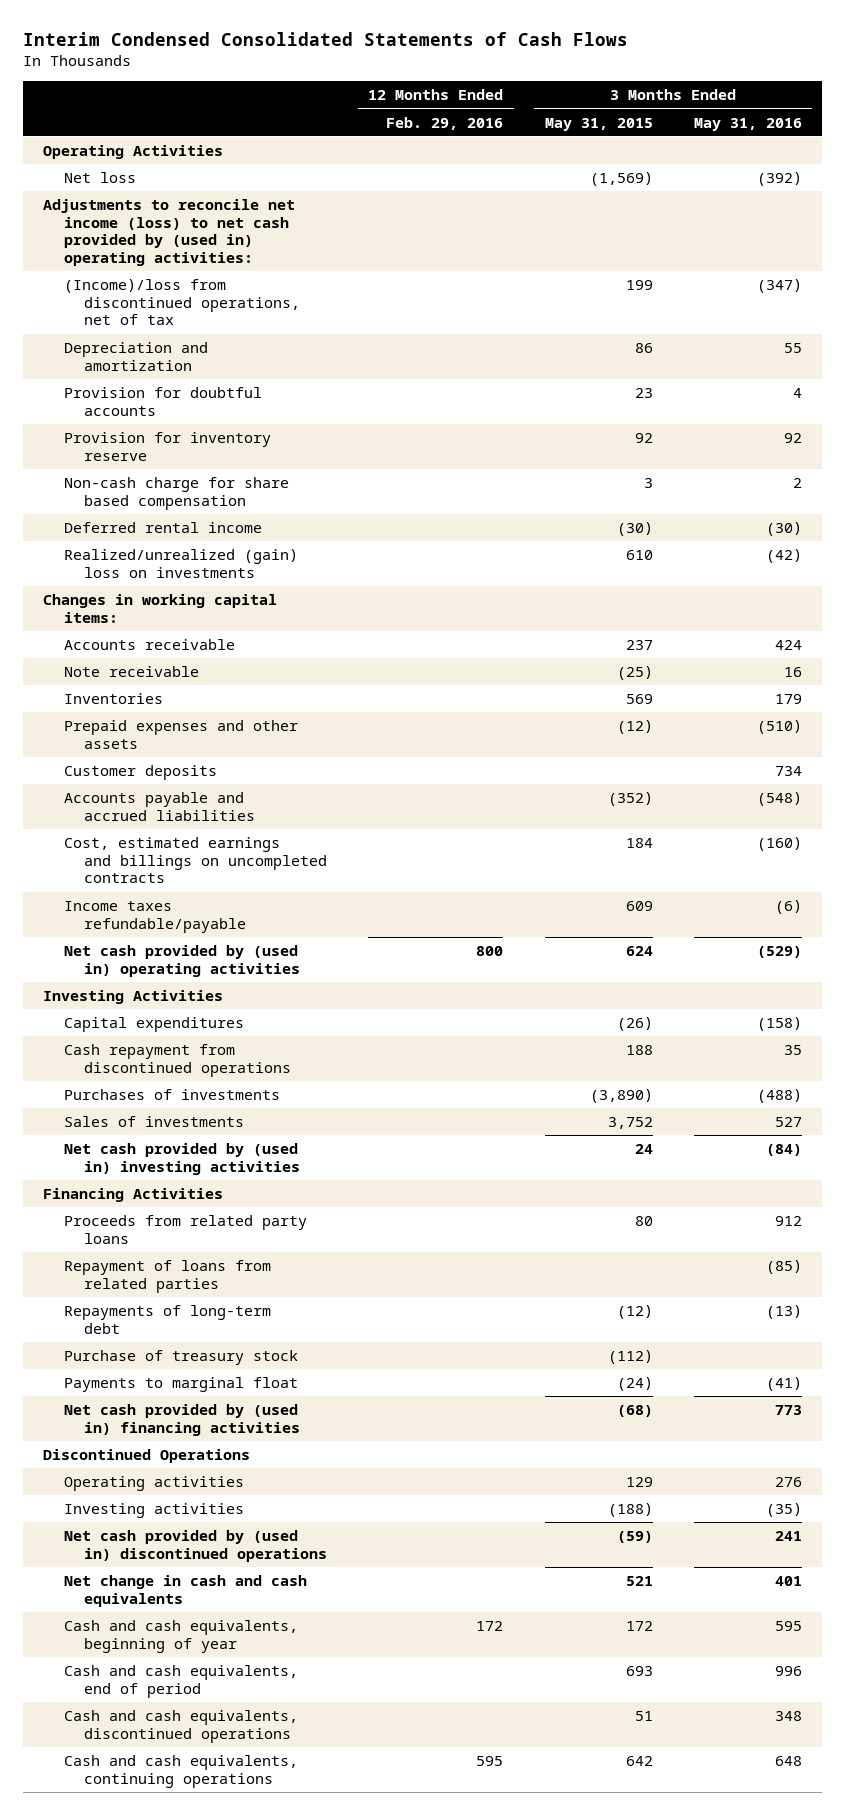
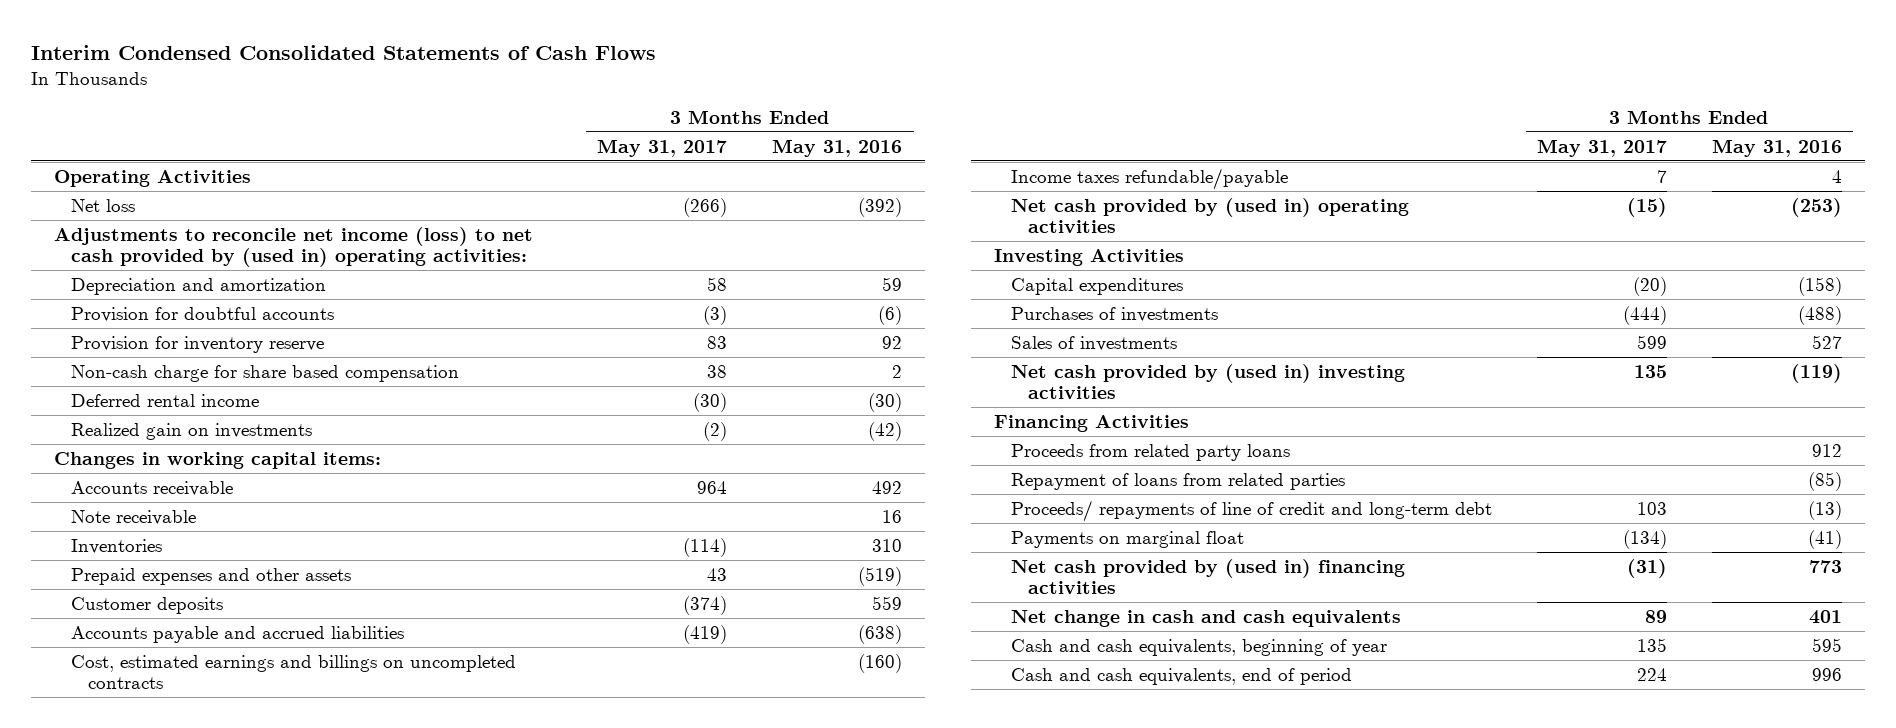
- | 12 Months Ended Feb. 29, 2016 | 3 Months Ended May 31, 2015 | 3 Months Ended May 31, 2016
+ | 3 Months Ended May 31, 2017 | 3 Months Ended May 31, 2016
- (Income)/loss from discontinued operations, net of tax | | 199 | (347)
- Depreciation and amortization | | 86 | 55
- Provision for doubtful accounts | | 23 | 4
+ Depreciation and amortization | 58 | 59
+ Provision for doubtful accounts | (3) | (6)
- Realized/unrealized (gain) loss on investments | | 610 | (42)
+ Realized gain on investments | (2) | (42)
- Accounts receivable | | 237 | 424
+ Accounts receivable | 964 | 492
- Inventories | | 569 | 179
- Prepaid expenses and other assets | | (12) | (510)
- Customer deposits | | | 734
- Accounts payable and accrued liabilities | | (352) | (548)
+ Inventories | (114) | 310
+ Prepaid expenses and other assets | 43 | (519)
+ Customer deposits | (374) | 559
+ Accounts payable and accrued liabilities | (419) | (638)
- Income taxes refundable/payable | | 609 | (6)
- Net cash provided by (used in) operating activities | 800 | 624 | (529)
+ Income taxes refundable/payable | 7 | 4
+ Net cash provided by (used in) operating activities | (15) | (253)
- Cash repayment from discontinued operations | | 188 | 35
- Net cash provided by (used in) investing activities | | 24 | (84)
+ Net cash provided by (used in) investing activities | 135 | (119)
- Repayments of long-term debt | | (12) | (13)
- Purchase of treasury stock | | (112) |
- Payments to marginal float | | (24) | (41)
+ Proceeds/ repayments of line of credit and long-term debt | 103 | (13)
+ Payments on marginal float | (134) | (41)
- Discontinued Operations
- Operating activities | | 129 | 276
- Investing activities | | (188) | (35)
- Net cash provided by (used in) discontinued operations | | (59) | 241
- Cash and cash equivalents, discontinued operations | | 51 | 348
- Cash and cash equivalents, continuing operations | 595 | 642 | 648

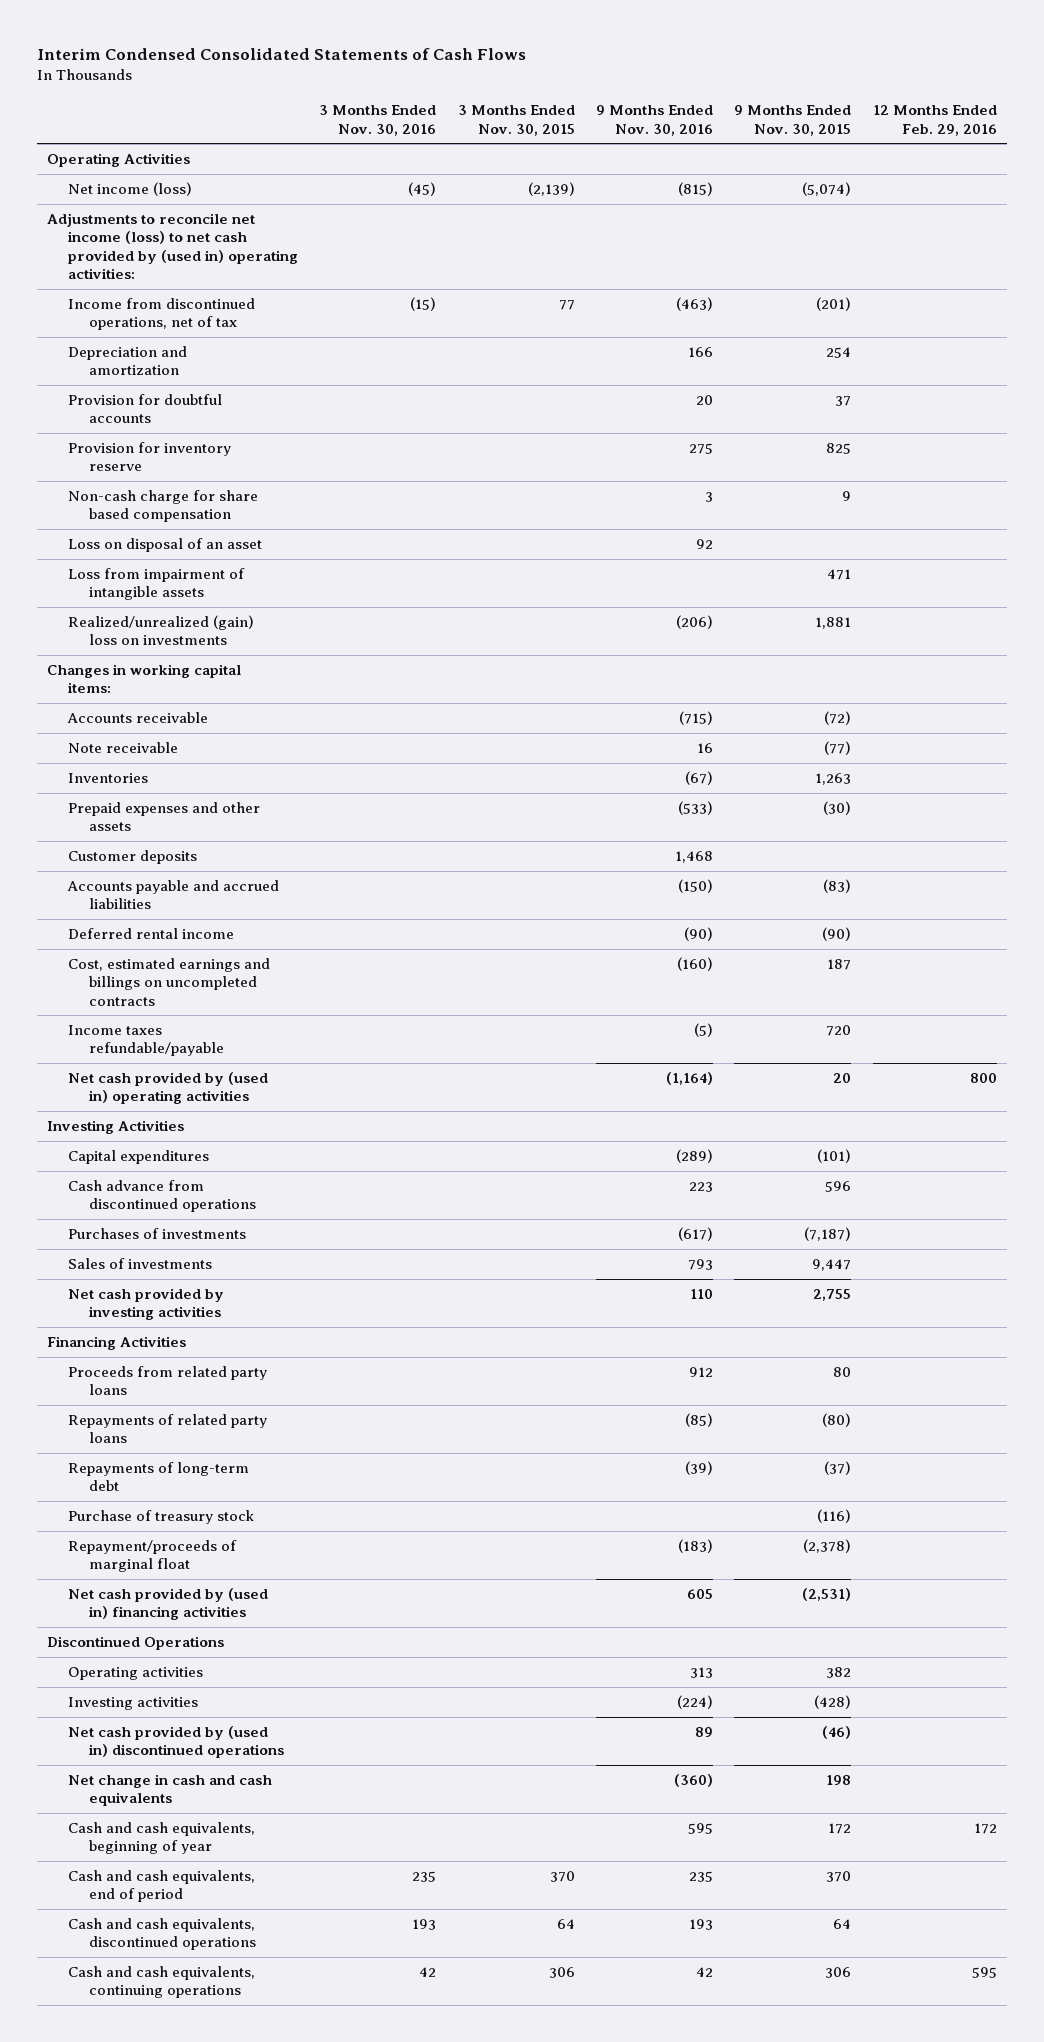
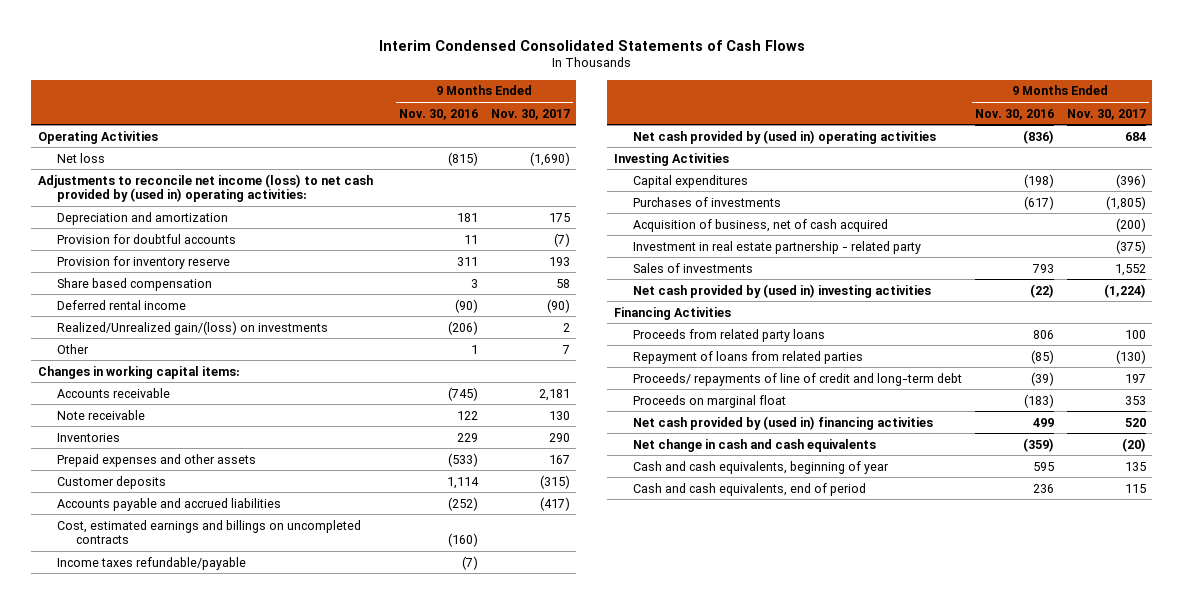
- | 3 Months Ended Nov. 30, 2016 | 3 Months Ended Nov. 30, 2015 | 9 Months Ended Nov. 30, 2016 | 9 Months Ended Nov. 30, 2015 | 12 Months Ended Feb. 29, 2016
+ | 9 Months Ended Nov. 30, 2016 | 9 Months Ended Nov. 30, 2017
- Net income (loss) | (45) | (2,139) | (815) | (5,074) |
+ Net loss | (815) | (1,690)
- Income from discontinued operations, net of tax | (15) | 77 | (463) | (201) |
- Depreciation and amortization | | | 166 | 254 |
- Provision for doubtful accounts | | | 20 | 37 |
- Provision for inventory reserve | | | 275 | 825 |
- Non-cash charge for share based compensation | | | 3 | 9 |
- Loss on disposal of an asset | | | 92 | |
- Loss from impairment of intangible assets | | | | 471 |
- Realized/unrealized (gain) loss on investments | | | (206) | 1,881 |
+ Depreciation and amortization | 181 | 175
+ Provision for doubtful accounts | 11 | (7)
+ Provision for inventory reserve | 311 | 193
+ Share based compensation | 3 | 58
moved up: Deferred rental income | (90) | (90)
+ Realized/Unrealized gain/(loss) on investments | (206) | 2
+ Other | 1 | 7
- Accounts receivable | | | (715) | (72) |
- Note receivable | | | 16 | (77) |
- Inventories | | | (67) | 1,263 |
+ Accounts receivable | (745) | 2,181
+ Note receivable | 122 | 130
+ Inventories | 229 | 290
- Customer deposits | | | 1,468 | |
- Accounts payable and accrued liabilities | | | (150) | (83) |
+ Customer deposits | 1,114 | (315)
+ Accounts payable and accrued liabilities | (252) | (417)
- Income taxes refundable/payable | | | (5) | 720 |
- Net cash provided by (used in) operating activities | | | (1,164) | 20 | 800
+ Income taxes refundable/payable | (7) |
+ Net cash provided by (used in) operating activities | (836) | 684
- Capital expenditures | | | (289) | (101) |
- Cash advance from discontinued operations | | | 223 | 596 |
+ Capital expenditures | (198) | (396)
+ Acquisition of business, net of cash acquired | | (200)
+ Investment in real estate partnership - related party | | (375)
- Net cash provided by investing activities | | | 110 | 2,755 |
+ Net cash provided by (used in) investing activities | (22) | (1,224)
- Proceeds from related party loans | | | 912 | 80 |
- Repayments of related party loans | | | (85) | (80) |
- Repayments of long-term debt | | | (39) | (37) |
- Purchase of treasury stock | | | | (116) |
- Repayment/proceeds of marginal float | | | (183) | (2,378) |
- Net cash provided by (used in) financing activities | | | 605 | (2,531) |
- Discontinued Operations
- Operating activities | | | 313 | 382 |
- Investing activities | | | (224) | (428) |
- Net cash provided by (used in) discontinued operations | | | 89 | (46) |
- Net change in cash and cash equivalents | | | (360) | 198 |
+ Proceeds from related party loans | 806 | 100
+ Repayment of loans from related parties | (85) | (130)
+ Proceeds/ repayments of line of credit and long-term debt | (39) | 197
+ Proceeds on marginal float | (183) | 353
+ Net cash provided by (used in) financing activities | 499 | 520
+ Net change in cash and cash equivalents | (359) | (20)
- Cash and cash equivalents, end of period | 235 | 370 | 235 | 370 |
- Cash and cash equivalents, discontinued operations | 193 | 64 | 193 | 64 |
- Cash and cash equivalents, continuing operations | 42 | 306 | 42 | 306 | 595
+ Cash and cash equivalents, end of period | 236 | 115

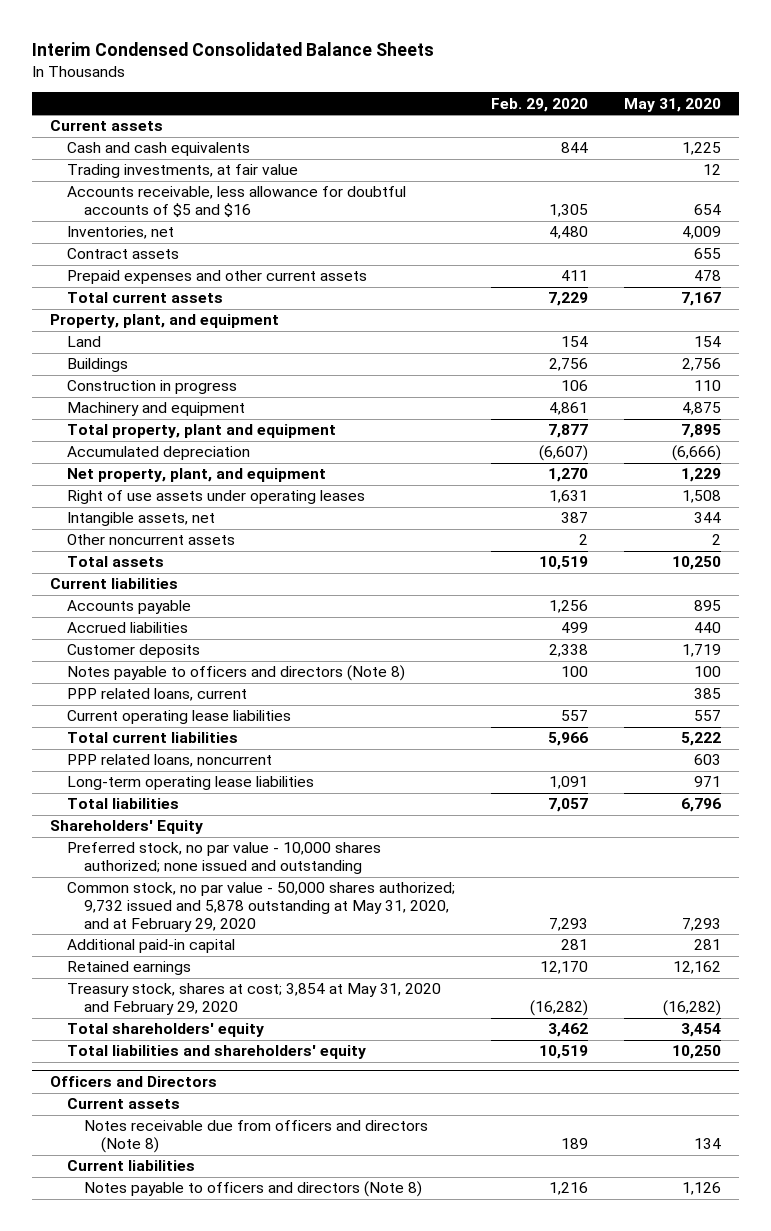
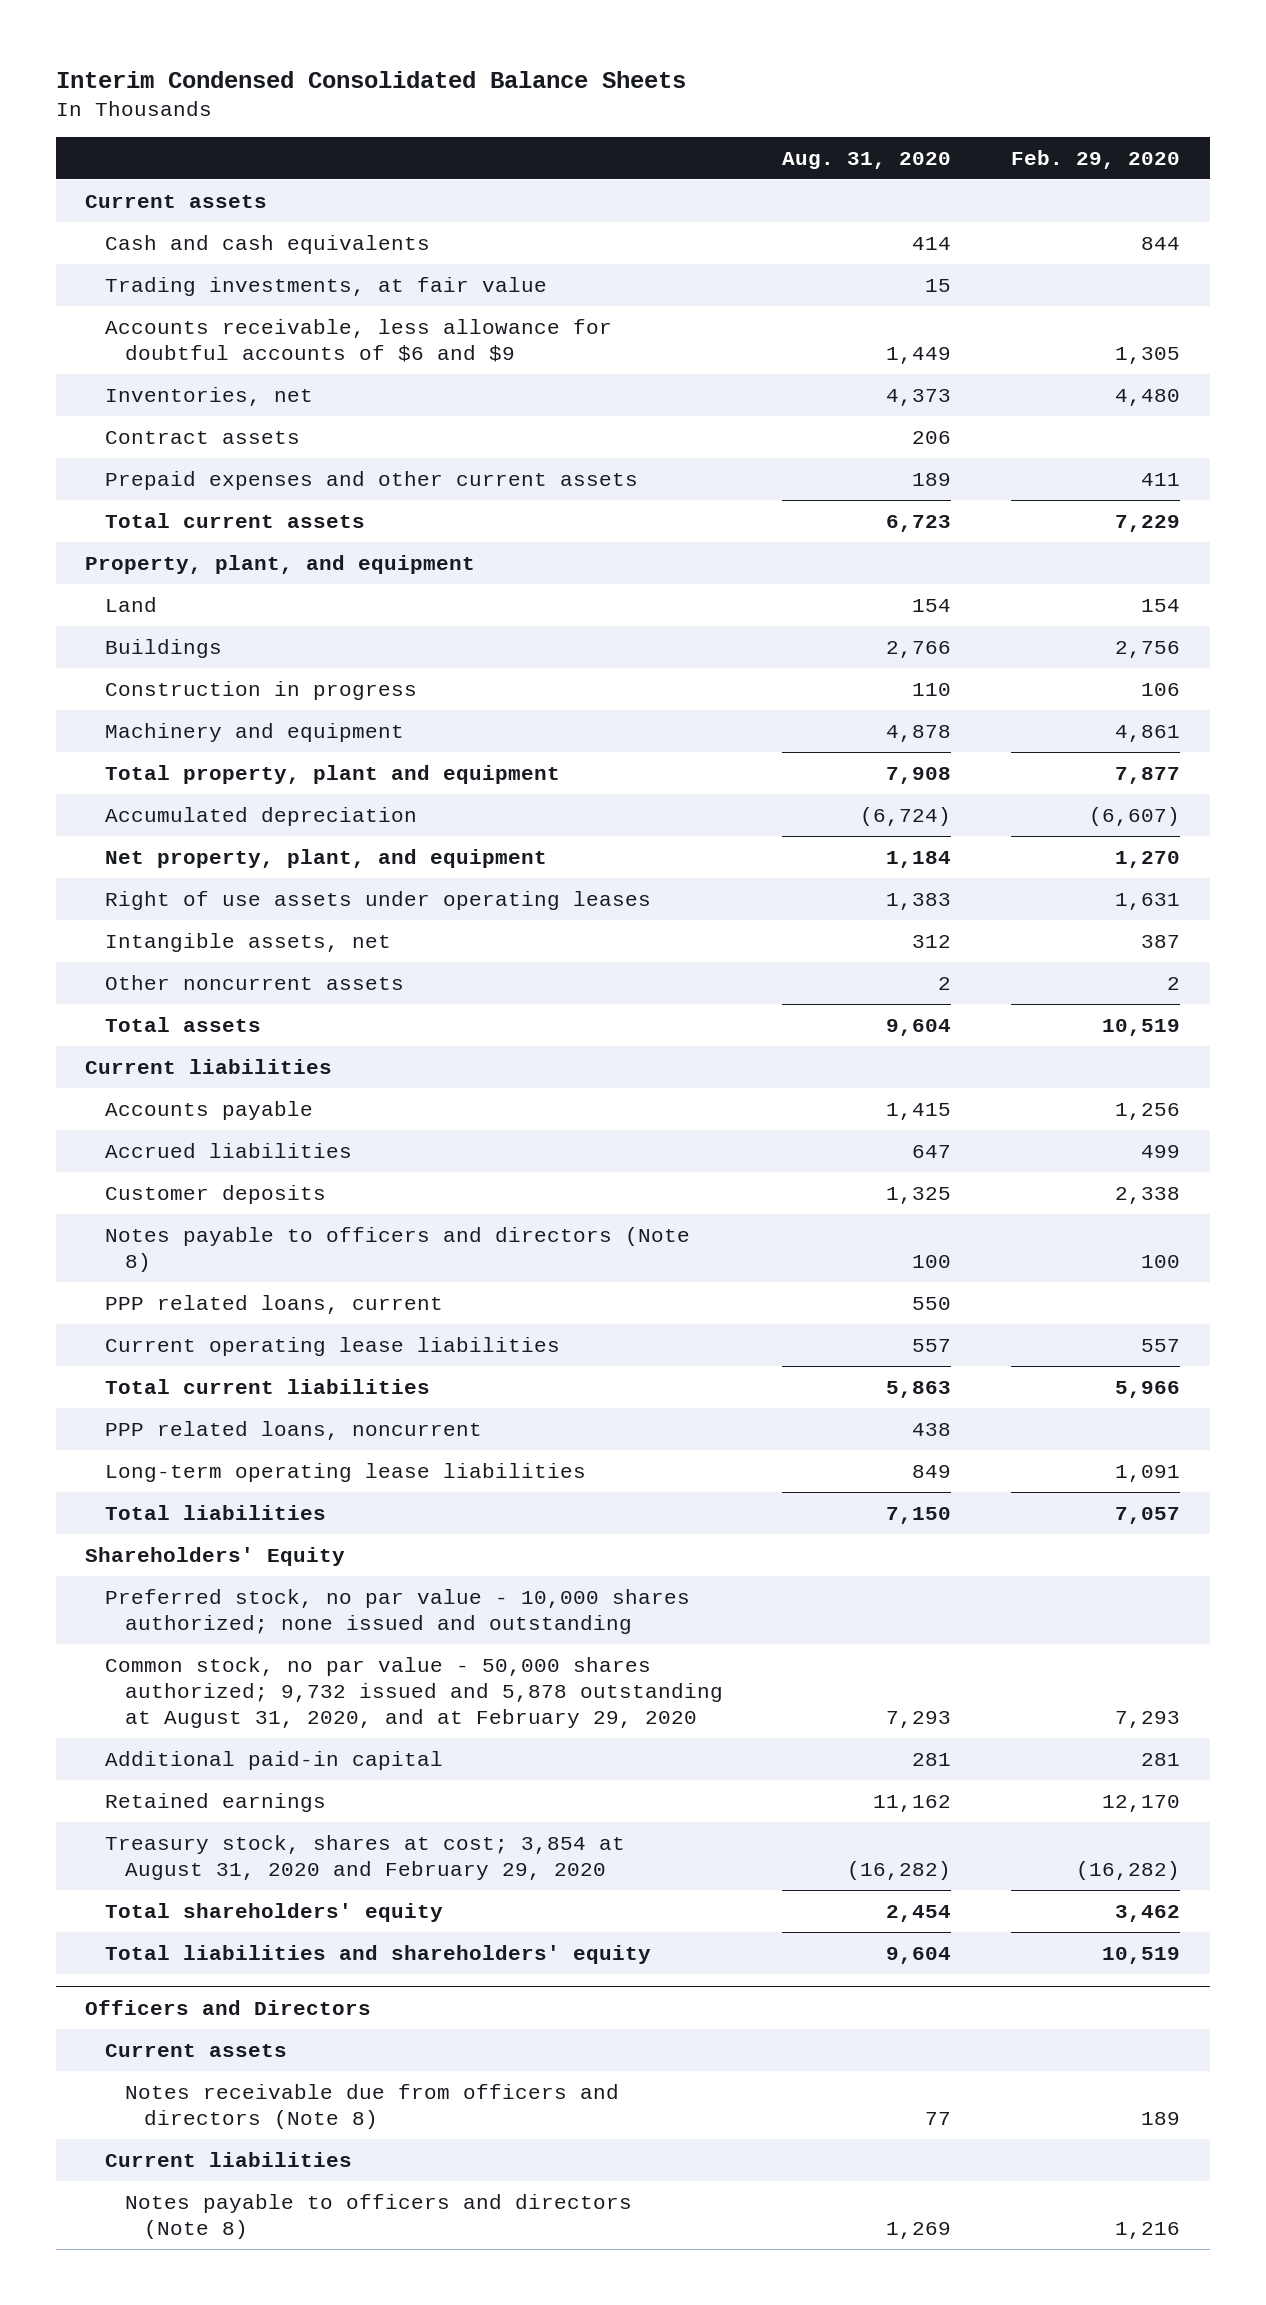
- | Feb. 29, 2020 | May 31, 2020
+ | Aug. 31, 2020 | Feb. 29, 2020
- Accounts receivable, less allowance for doubtful accounts of $5 and $16 | 1,305 | 654
+ Accounts receivable, less allowance for doubtful accounts of $6 and $9 | 1,449 | 1,305
- Common stock, no par value - 50,000 shares authorized; 9,732 issued and 5,878 outstanding at May 31, 2020, and at February 29, 2020 | 7,293 | 7,293
+ Common stock, no par value - 50,000 shares authorized; 9,732 issued and 5,878 outstanding at August 31, 2020, and at February 29, 2020 | 7,293 | 7,293
- Treasury stock, shares at cost; 3,854 at May 31, 2020 and February 29, 2020 | (16,282) | (16,282)
+ Treasury stock, shares at cost; 3,854 at August 31, 2020 and February 29, 2020 | (16,282) | (16,282)

